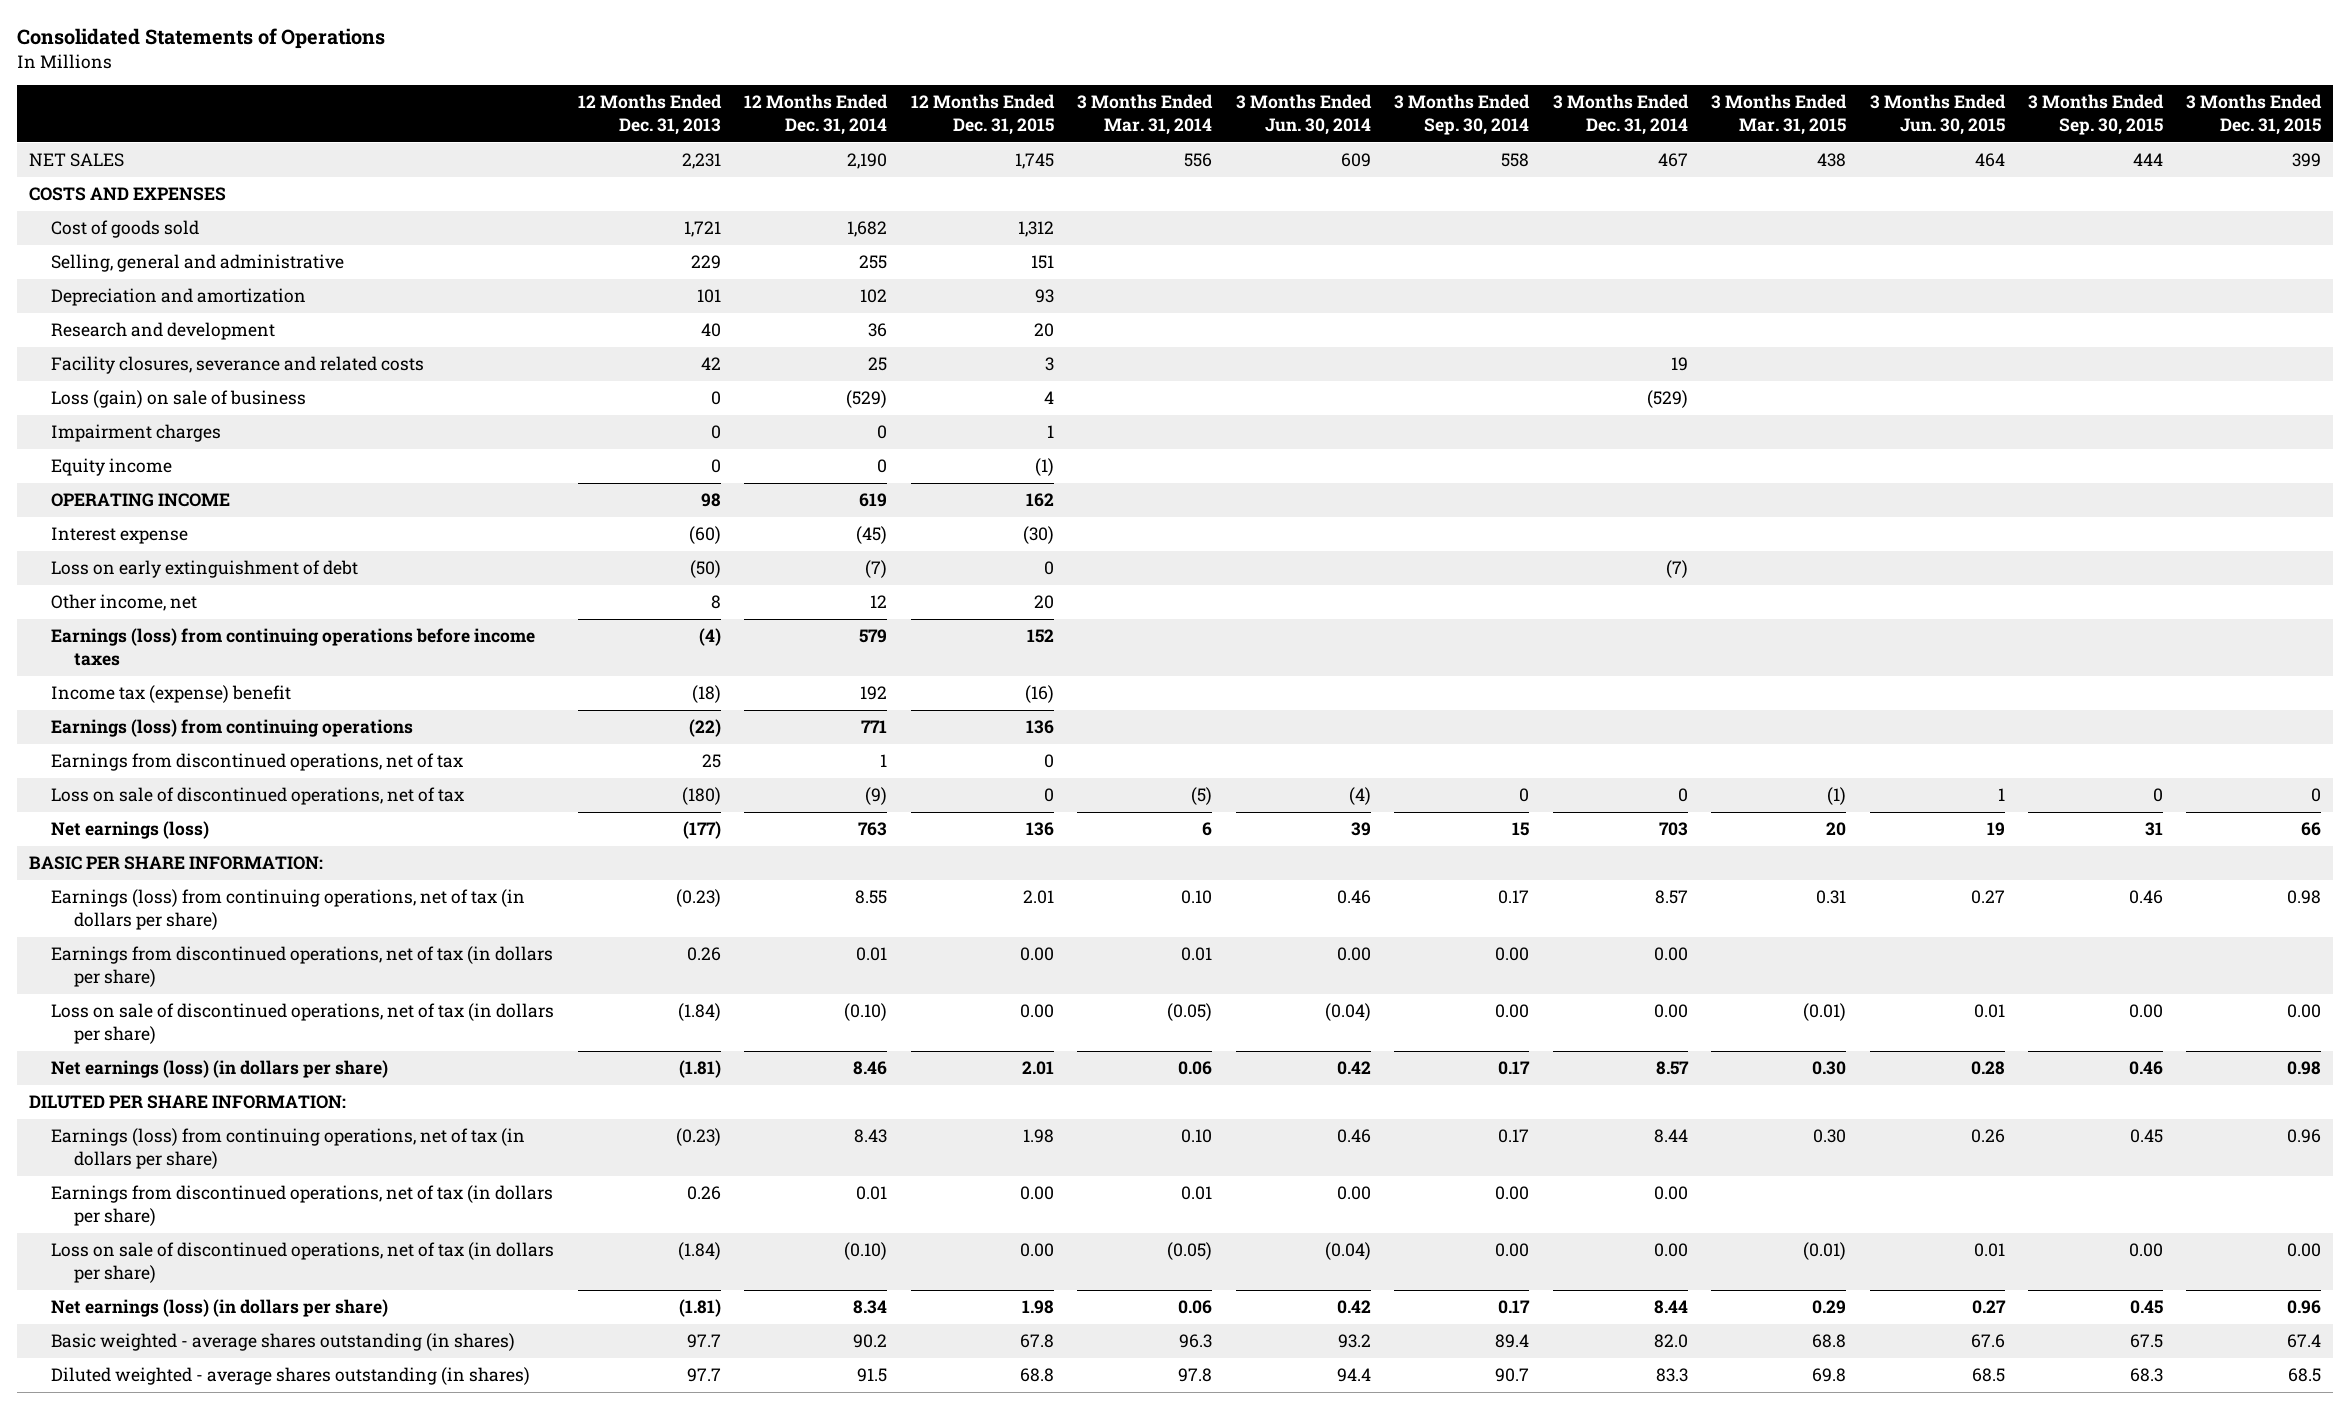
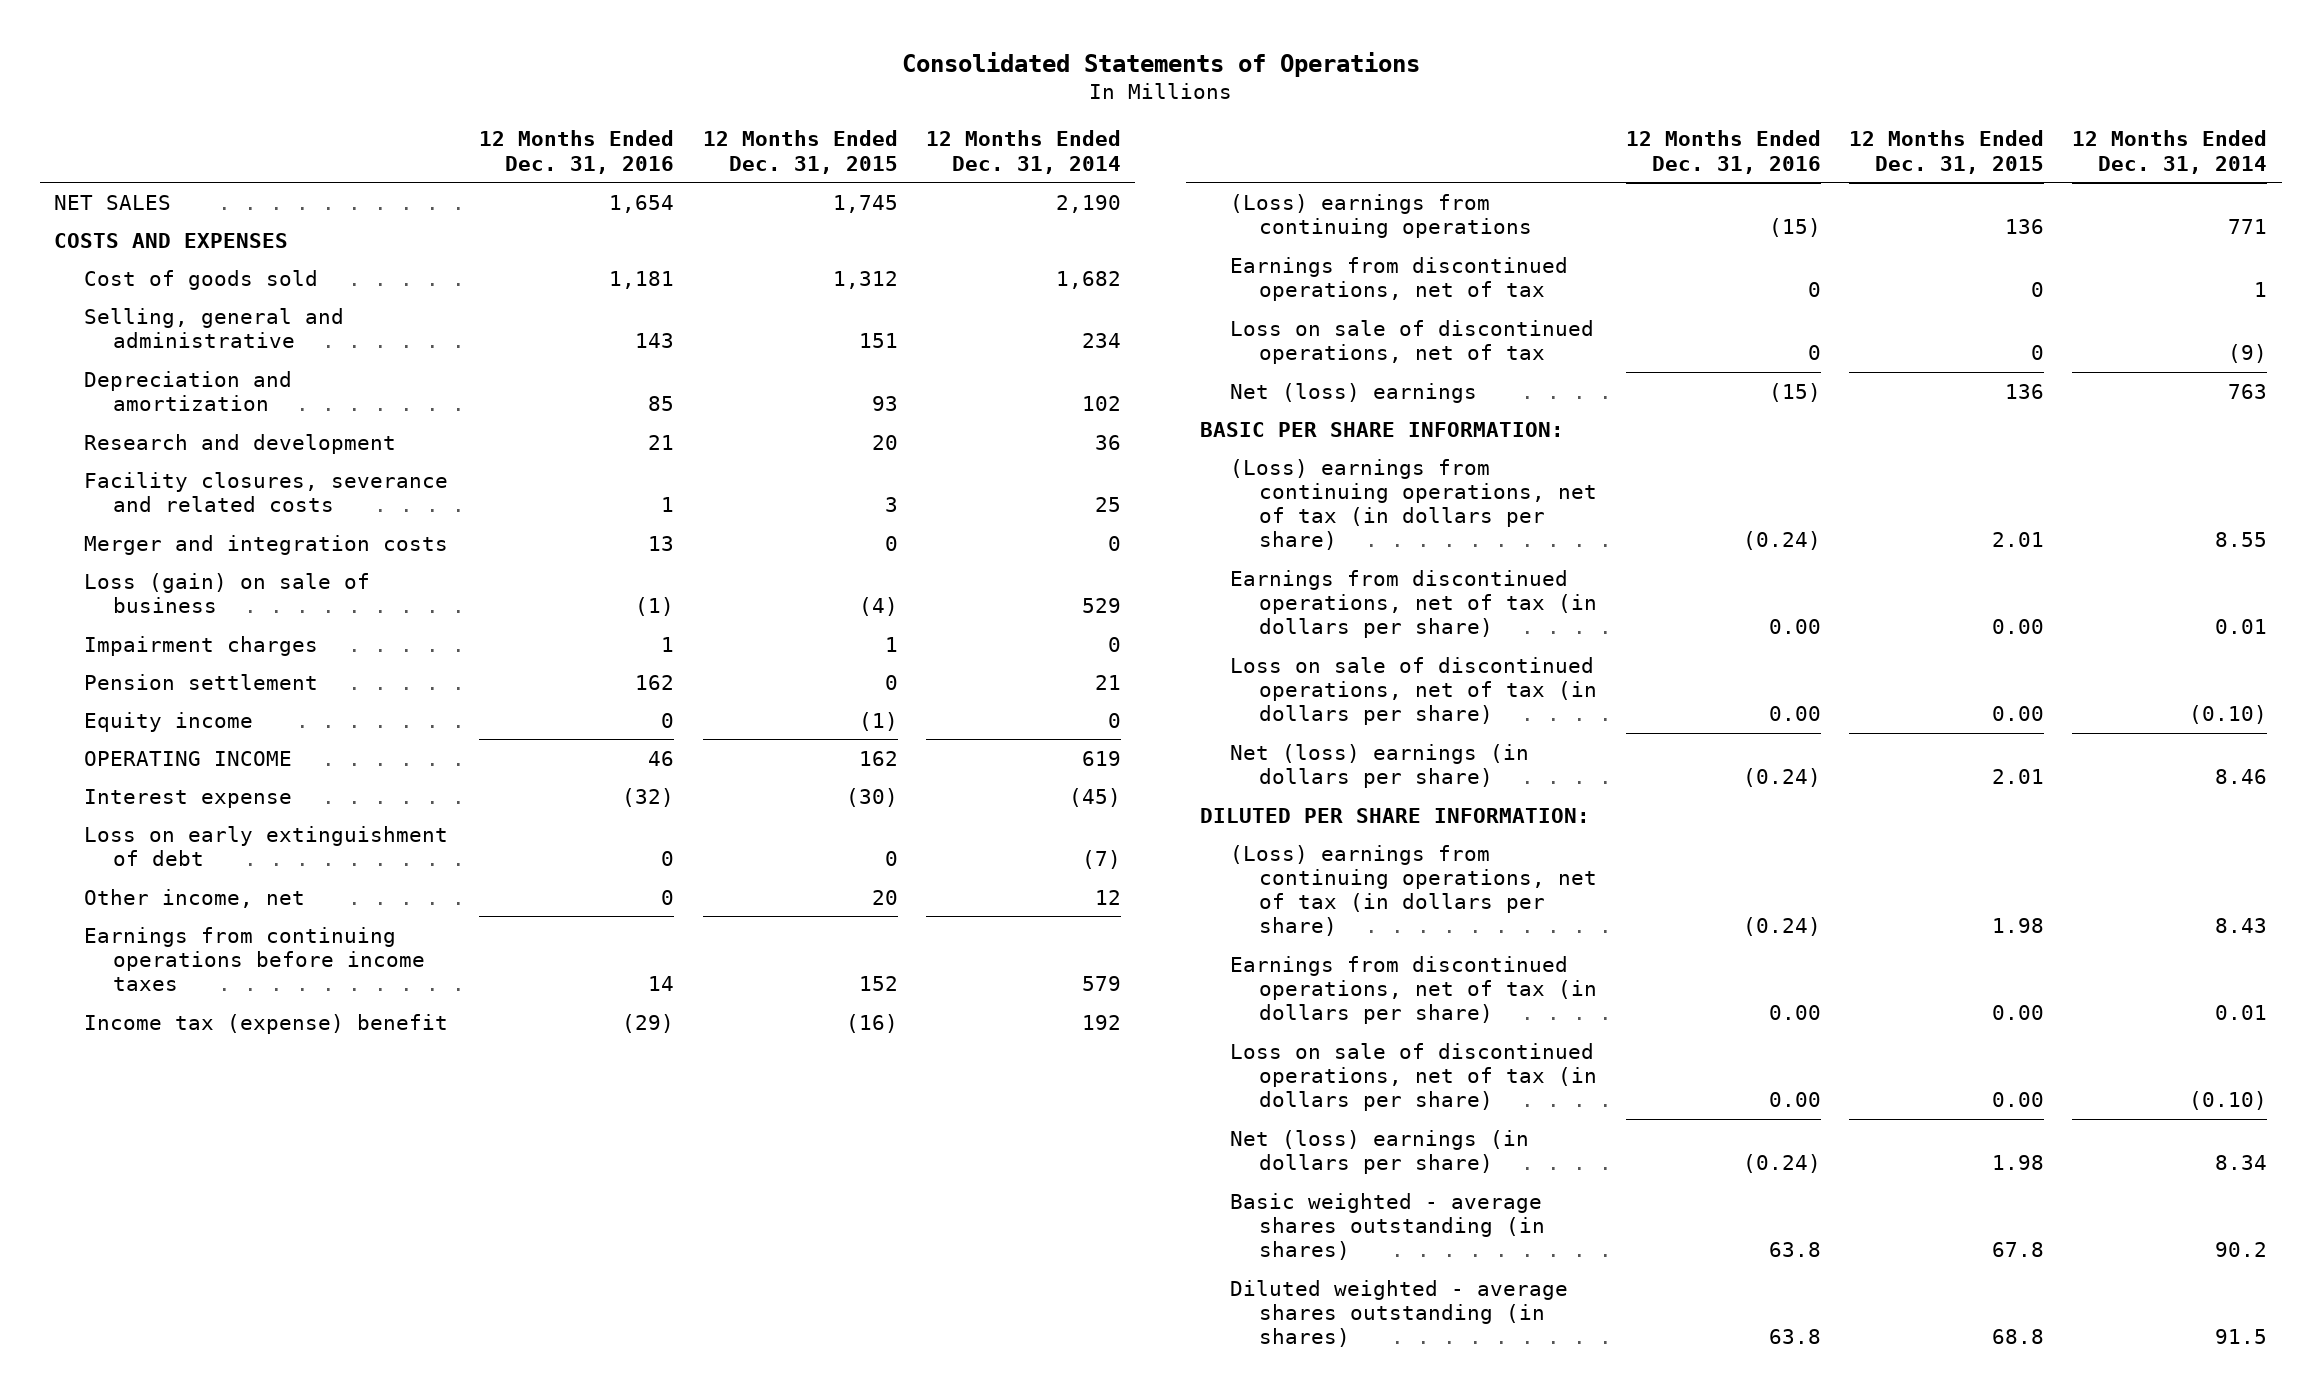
- | 12 Months Ended Dec. 31, 2013 | 12 Months Ended Dec. 31, 2014 | 12 Months Ended Dec. 31, 2015 | 3 Months Ended Mar. 31, 2014 | 3 Months Ended Jun. 30, 2014 | 3 Months Ended Sep. 30, 2014 | 3 Months Ended Dec. 31, 2014 | 3 Months Ended Mar. 31, 2015 | 3 Months Ended Jun. 30, 2015 | 3 Months Ended Sep. 30, 2015 | 3 Months Ended Dec. 31, 2015
+ | 12 Months Ended Dec. 31, 2016 | 12 Months Ended Dec. 31, 2015 | 12 Months Ended Dec. 31, 2014
- Selling, general and administrative | 229 | 255 | 151 | | | | | | | |
+ Selling, general and administrative | 143 | 151 | 234
- Loss (gain) on sale of business | 0 | (529) | 4 | | | | (529) | | | |
+ Merger and integration costs | 13 | 0 | 0
+ Loss (gain) on sale of business | (1) | (4) | 529
+ Pension settlement | 162 | 0 | 21
- Earnings (loss) from continuing operations before income taxes | (4) | 579 | 152 | | | | | | | |
+ Earnings from continuing operations before income taxes | 14 | 152 | 579
- Earnings (loss) from continuing operations | (22) | 771 | 136 | | | | | | | |
+ (Loss) earnings from continuing operations | (15) | 136 | 771
- Net earnings (loss) | (177) | 763 | 136 | 6 | 39 | 15 | 703 | 20 | 19 | 31 | 66
+ Net (loss) earnings | (15) | 136 | 763
- Earnings (loss) from continuing operations, net of tax (in dollars per share) | (0.23) | 8.55 | 2.01 | 0.10 | 0.46 | 0.17 | 8.57 | 0.31 | 0.27 | 0.46 | 0.98
+ (Loss) earnings from continuing operations, net of tax (in dollars per share) | (0.24) | 2.01 | 8.55
- Net earnings (loss) (in dollars per share) | (1.81) | 8.46 | 2.01 | 0.06 | 0.42 | 0.17 | 8.57 | 0.30 | 0.28 | 0.46 | 0.98
+ Net (loss) earnings (in dollars per share) | (0.24) | 2.01 | 8.46
- Earnings (loss) from continuing operations, net of tax (in dollars per share) | (0.23) | 8.43 | 1.98 | 0.10 | 0.46 | 0.17 | 8.44 | 0.30 | 0.26 | 0.45 | 0.96
+ (Loss) earnings from continuing operations, net of tax (in dollars per share) | (0.24) | 1.98 | 8.43
- Net earnings (loss) (in dollars per share) | (1.81) | 8.34 | 1.98 | 0.06 | 0.42 | 0.17 | 8.44 | 0.29 | 0.27 | 0.45 | 0.96
+ Net (loss) earnings (in dollars per share) | (0.24) | 1.98 | 8.34

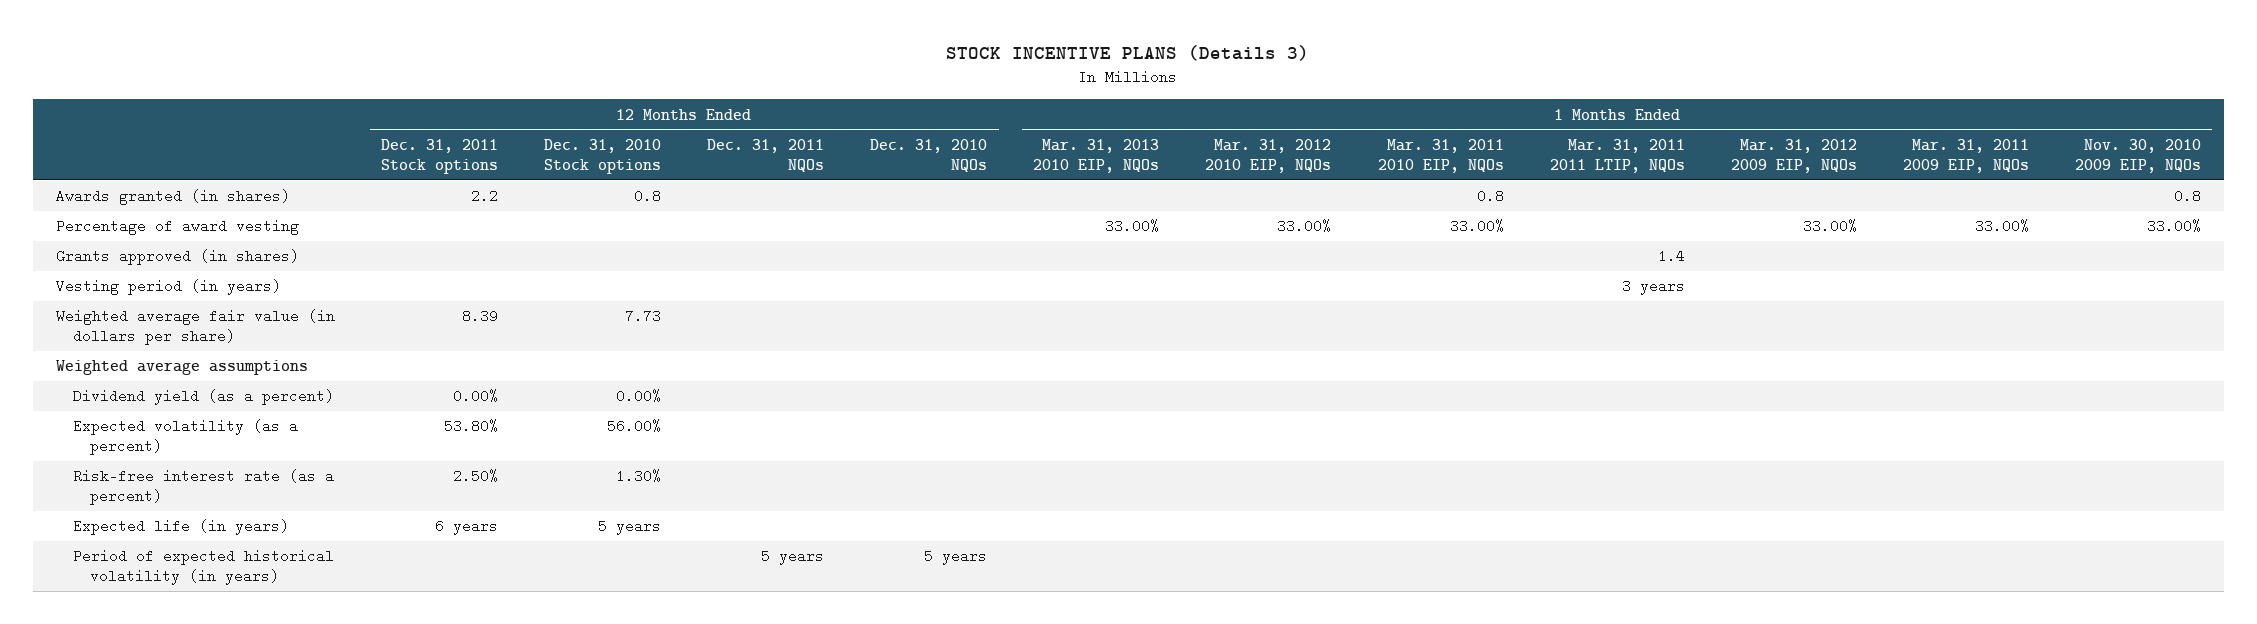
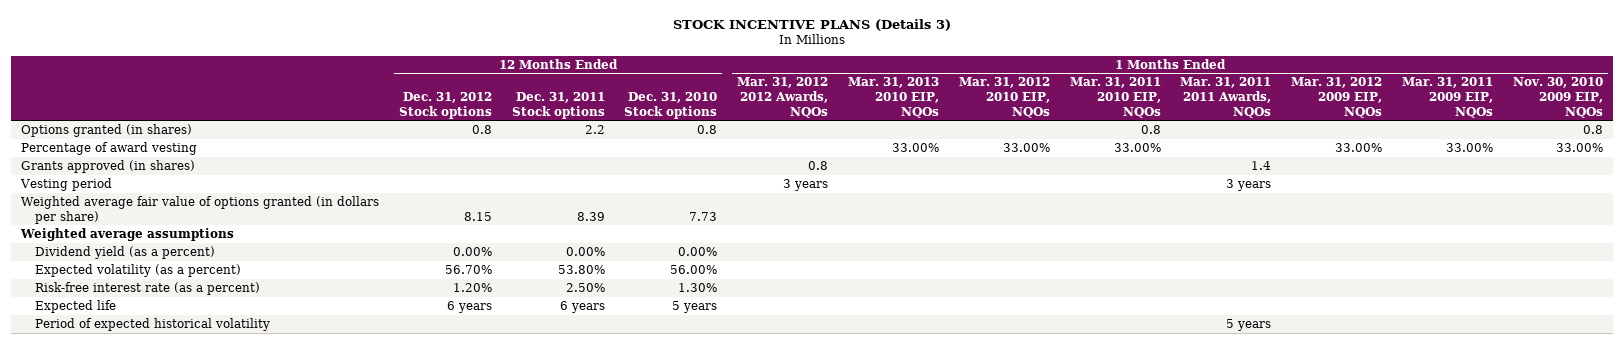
- | 12 Months Ended Dec. 31, 2011 Stock options | 12 Months Ended Dec. 31, 2010 Stock options | 12 Months Ended Dec. 31, 2011 NQOs | 12 Months Ended Dec. 31, 2010 NQOs | 1 Months Ended Mar. 31, 2013 2010 EIP, NQOs | 1 Months Ended Mar. 31, 2012 2010 EIP, NQOs | 1 Months Ended Mar. 31, 2011 2010 EIP, NQOs | 1 Months Ended Mar. 31, 2011 2011 LTIP, NQOs | 1 Months Ended Mar. 31, 2012 2009 EIP, NQOs | 1 Months Ended Mar. 31, 2011 2009 EIP, NQOs | 1 Months Ended Nov. 30, 2010 2009 EIP, NQOs
+ | 12 Months Ended Dec. 31, 2012 Stock options | 12 Months Ended Dec. 31, 2011 Stock options | 12 Months Ended Dec. 31, 2010 Stock options | 1 Months Ended Mar. 31, 2012 2012 Awards, NQOs | 1 Months Ended Mar. 31, 2013 2010 EIP, NQOs | 1 Months Ended Mar. 31, 2012 2010 EIP, NQOs | 1 Months Ended Mar. 31, 2011 2010 EIP, NQOs | 1 Months Ended Mar. 31, 2011 2011 Awards, NQOs | 1 Months Ended Mar. 31, 2012 2009 EIP, NQOs | 1 Months Ended Mar. 31, 2011 2009 EIP, NQOs | 1 Months Ended Nov. 30, 2010 2009 EIP, NQOs
- Awards granted (in shares) | 2.2 | 0.8 | | | | | 0.8 | | | | 0.8
+ Options granted (in shares) | 0.8 | 2.2 | 0.8 | | | | 0.8 | | | | 0.8
- Vesting period (in years) | | | | | | | | 3 years | | |
- Weighted average fair value (in dollars per share) | 8.39 | 7.73 | | | | | | | | |
+ Vesting period | | | | 3 years | | | | 3 years | | |
+ Weighted average fair value of options granted (in dollars per share) | 8.15 | 8.39 | 7.73 | | | | | | | |
- Expected life (in years) | 6 years | 5 years | | | | | | | | |
- Period of expected historical volatility (in years) | | | 5 years | 5 years | | | | | | |
+ Expected life | 6 years | 6 years | 5 years | | | | | | | |
+ Period of expected historical volatility | | | | | | | | 5 years | | |

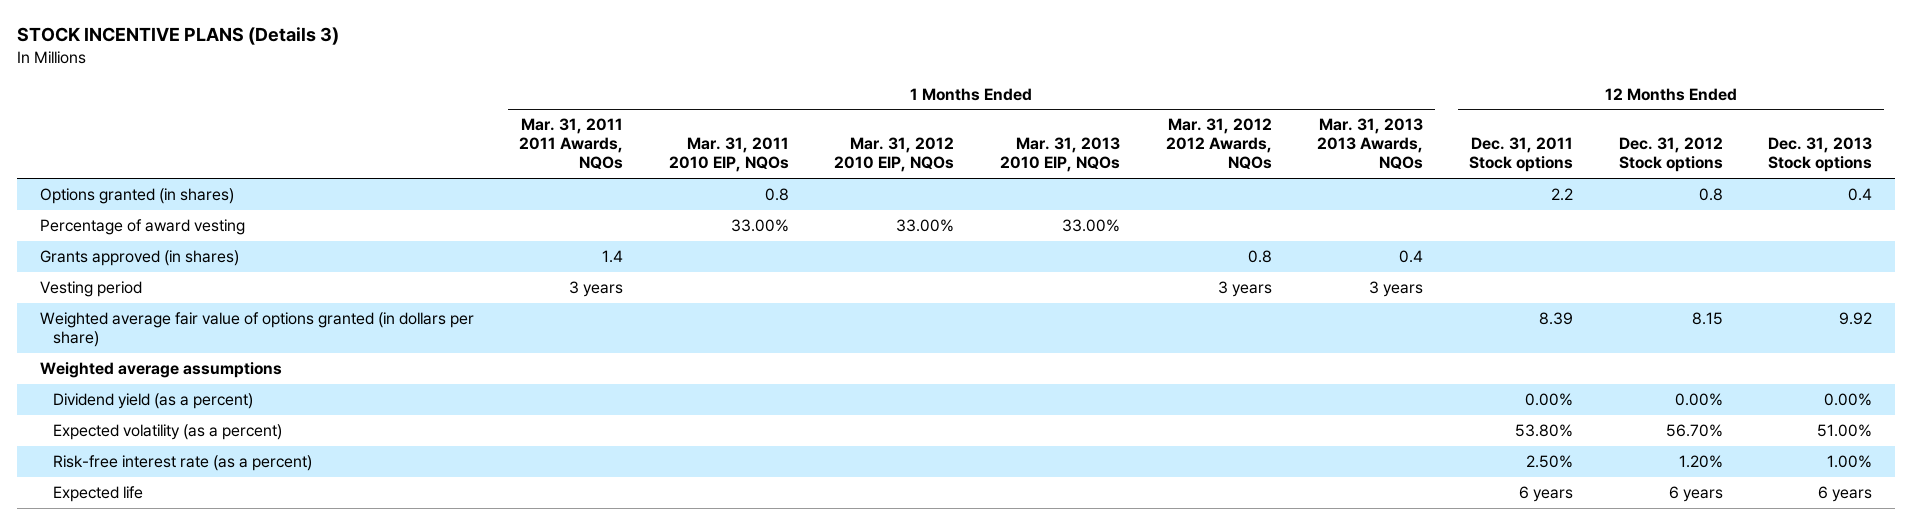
- | 12 Months Ended Dec. 31, 2012 Stock options | 12 Months Ended Dec. 31, 2011 Stock options | 12 Months Ended Dec. 31, 2010 Stock options | 1 Months Ended Mar. 31, 2012 2012 Awards, NQOs | 1 Months Ended Mar. 31, 2013 2010 EIP, NQOs | 1 Months Ended Mar. 31, 2012 2010 EIP, NQOs | 1 Months Ended Mar. 31, 2011 2010 EIP, NQOs | 1 Months Ended Mar. 31, 2011 2011 Awards, NQOs | 1 Months Ended Mar. 31, 2012 2009 EIP, NQOs | 1 Months Ended Mar. 31, 2011 2009 EIP, NQOs | 1 Months Ended Nov. 30, 2010 2009 EIP, NQOs
+ | 1 Months Ended Mar. 31, 2011 2011 Awards, NQOs | 1 Months Ended Mar. 31, 2011 2010 EIP, NQOs | 1 Months Ended Mar. 31, 2012 2010 EIP, NQOs | 1 Months Ended Mar. 31, 2013 2010 EIP, NQOs | 1 Months Ended Mar. 31, 2012 2012 Awards, NQOs | 1 Months Ended Mar. 31, 2013 2013 Awards, NQOs | 12 Months Ended Dec. 31, 2011 Stock options | 12 Months Ended Dec. 31, 2012 Stock options | 12 Months Ended Dec. 31, 2013 Stock options
- Period of expected historical volatility | | | | | | | | 5 years | | |

